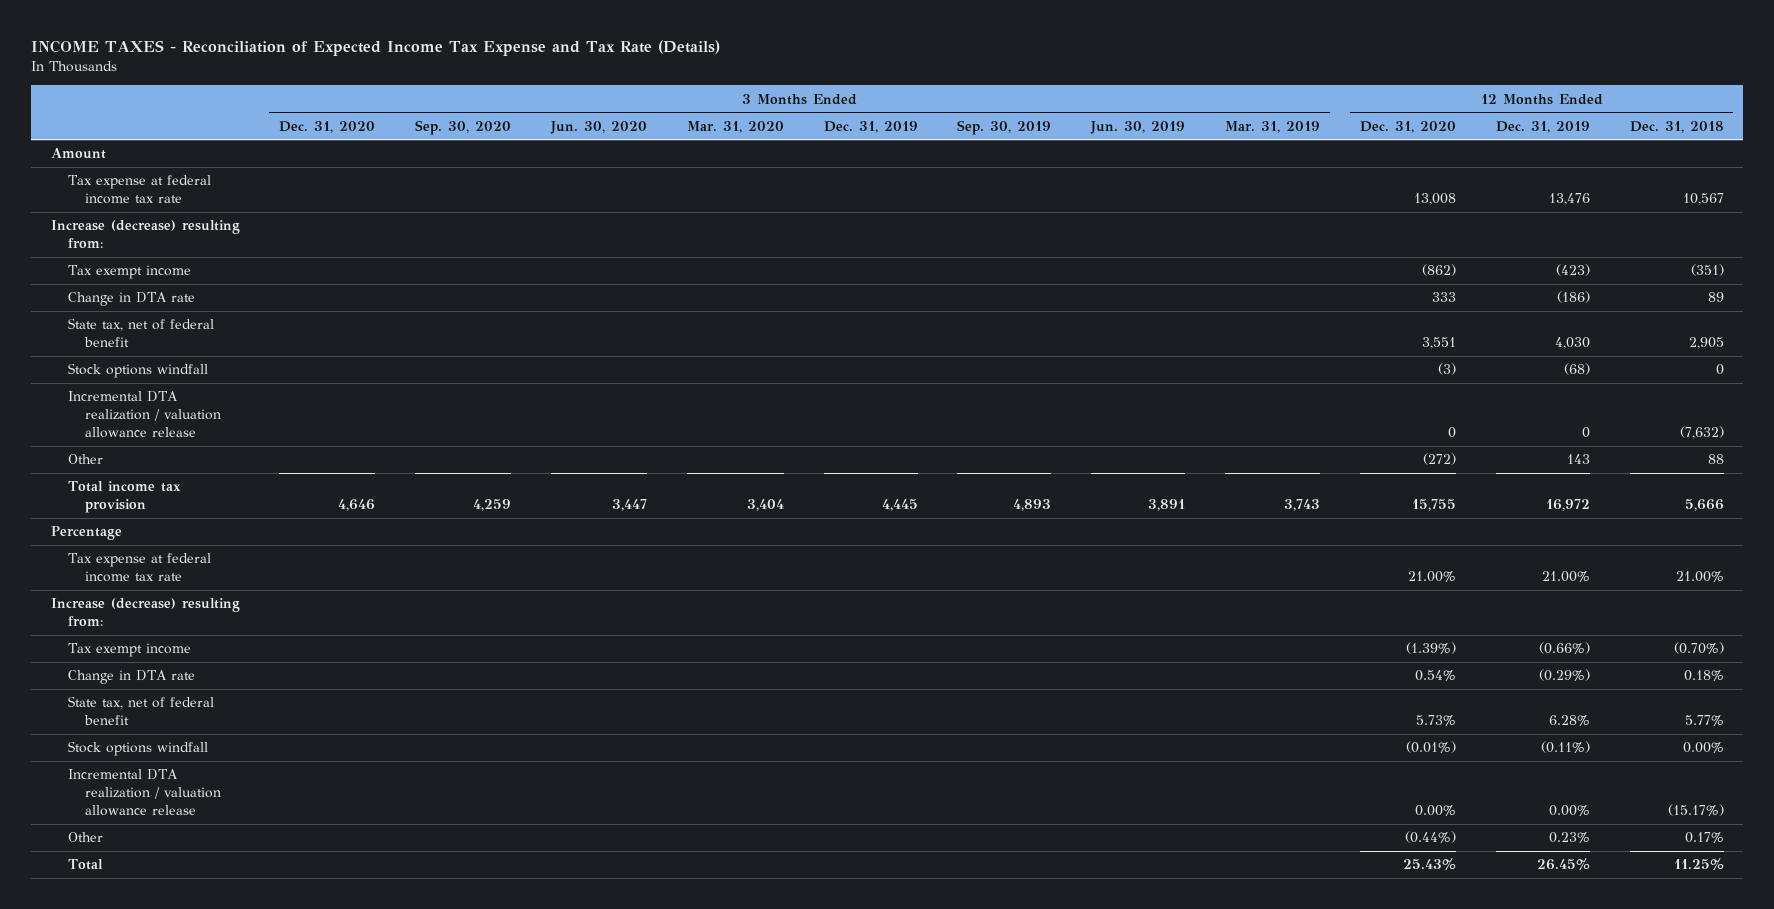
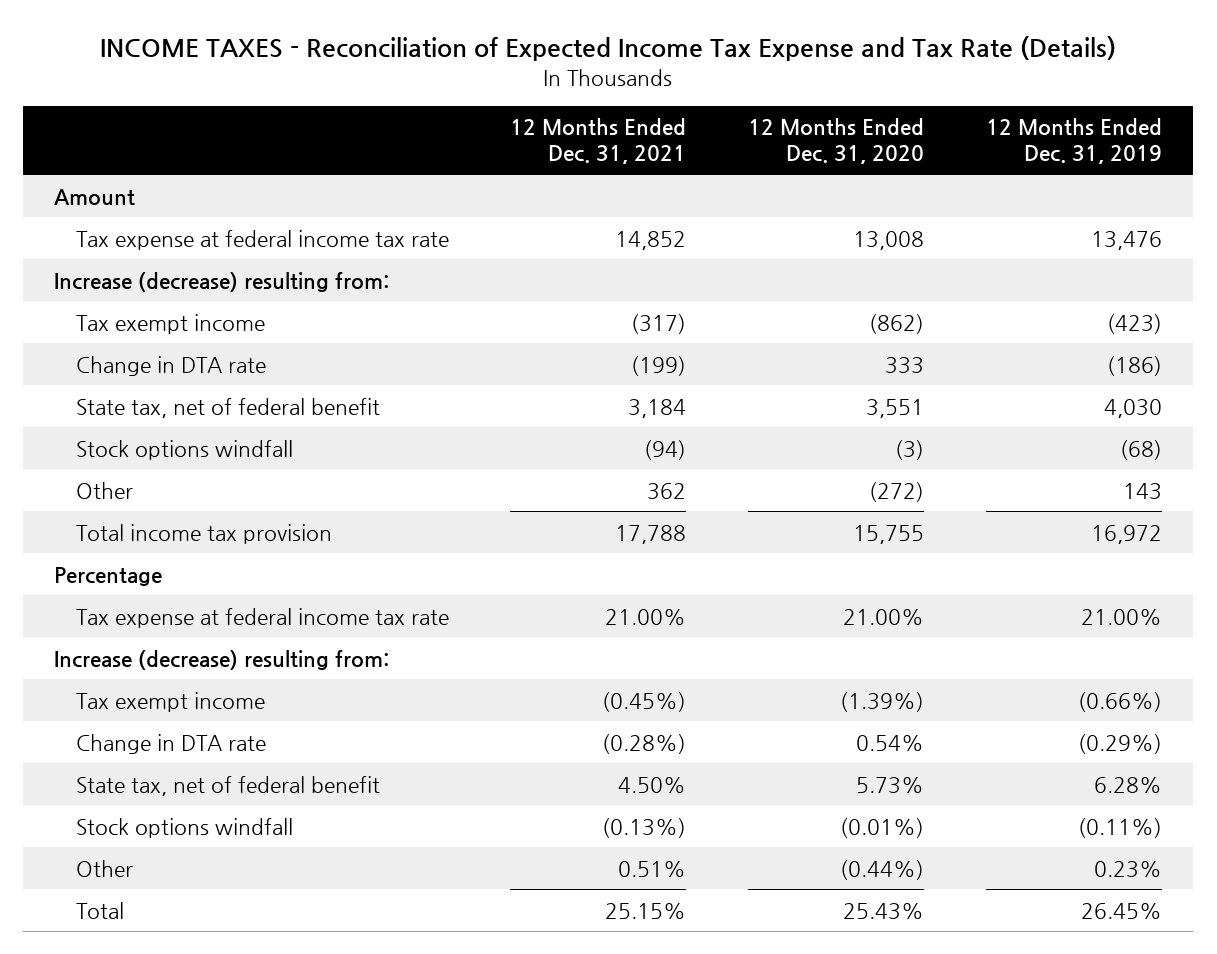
- | 3 Months Ended Dec. 31, 2020 | 3 Months Ended Sep. 30, 2020 | 3 Months Ended Jun. 30, 2020 | 3 Months Ended Mar. 31, 2020 | 3 Months Ended Dec. 31, 2019 | 3 Months Ended Sep. 30, 2019 | 3 Months Ended Jun. 30, 2019 | 3 Months Ended Mar. 31, 2019 | 12 Months Ended Dec. 31, 2020 | 12 Months Ended Dec. 31, 2019 | 12 Months Ended Dec. 31, 2018
+ | 12 Months Ended Dec. 31, 2021 | 12 Months Ended Dec. 31, 2020 | 12 Months Ended Dec. 31, 2019
- Incremental DTA realization / valuation allowance release | | | | | | | | | 0 | 0 | (7,632)
- Incremental DTA realization / valuation allowance release | | | | | | | | | 0.00% | 0.00% | (15.17%)

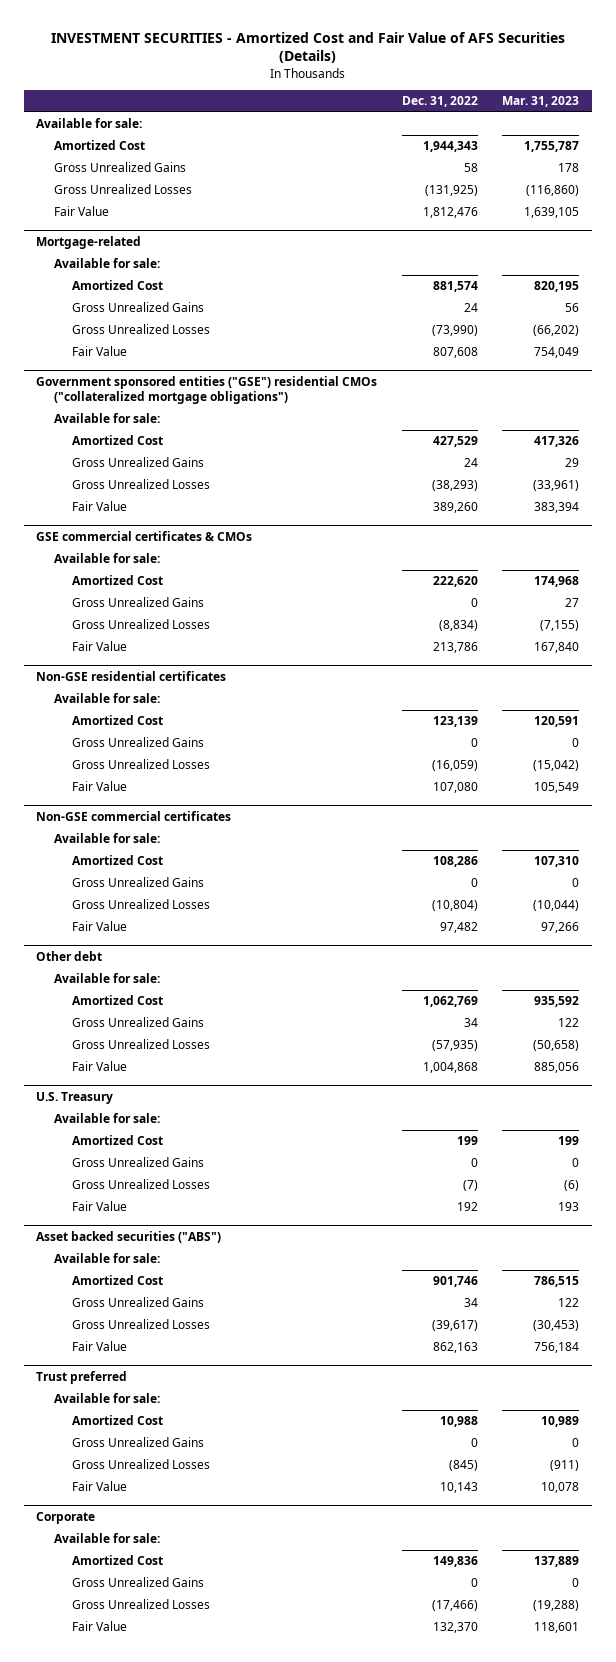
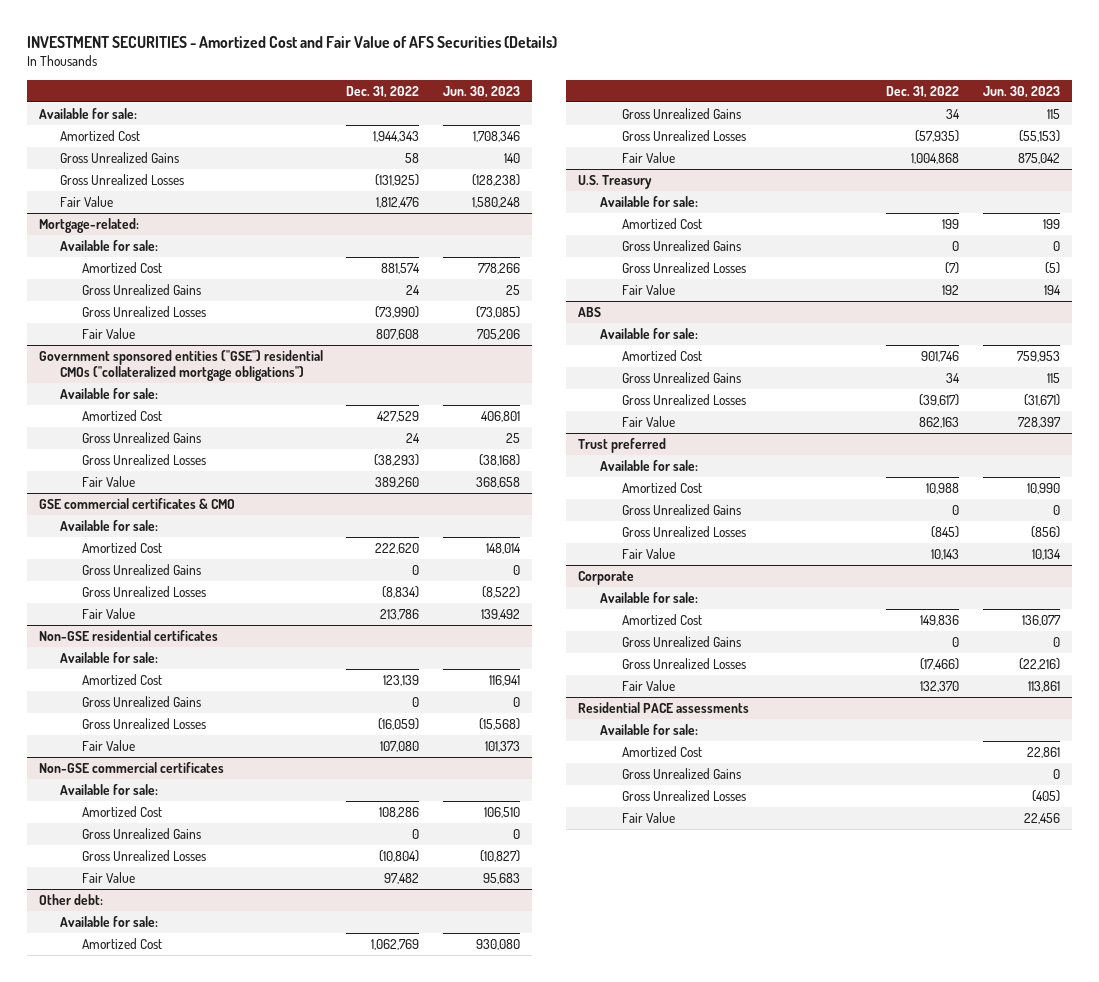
- | Dec. 31, 2022 | Mar. 31, 2023
+ | Dec. 31, 2022 | Jun. 30, 2023
- Mortgage-related
+ Mortgage-related:
- GSE commercial certificates & CMOs
+ GSE commercial certificates & CMO
- Other debt
+ Other debt:
- Asset backed securities ("ABS")
+ ABS
+ Residential PACE assessments
+ Available for sale:
+ Amortized Cost | | 22,861
+ Gross Unrealized Gains | | 0
+ Gross Unrealized Losses | | (405)
+ Fair Value | | 22,456

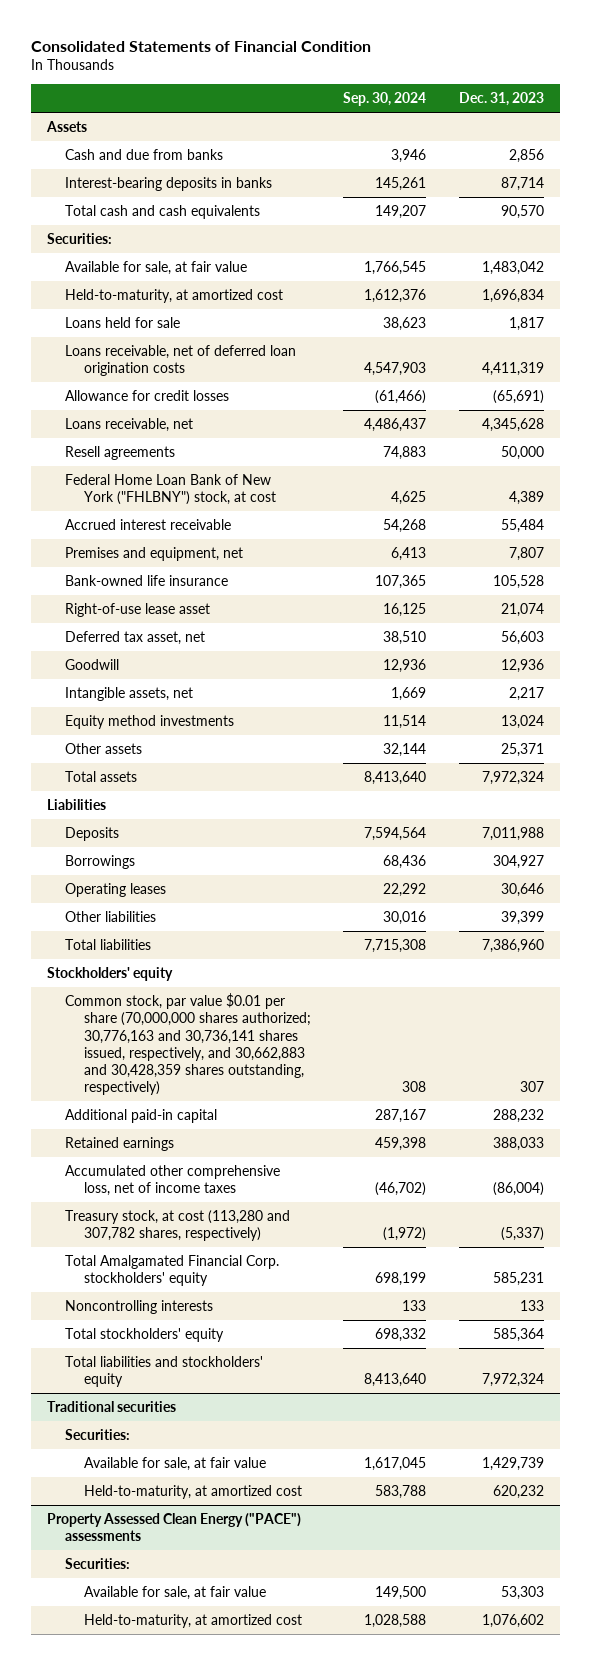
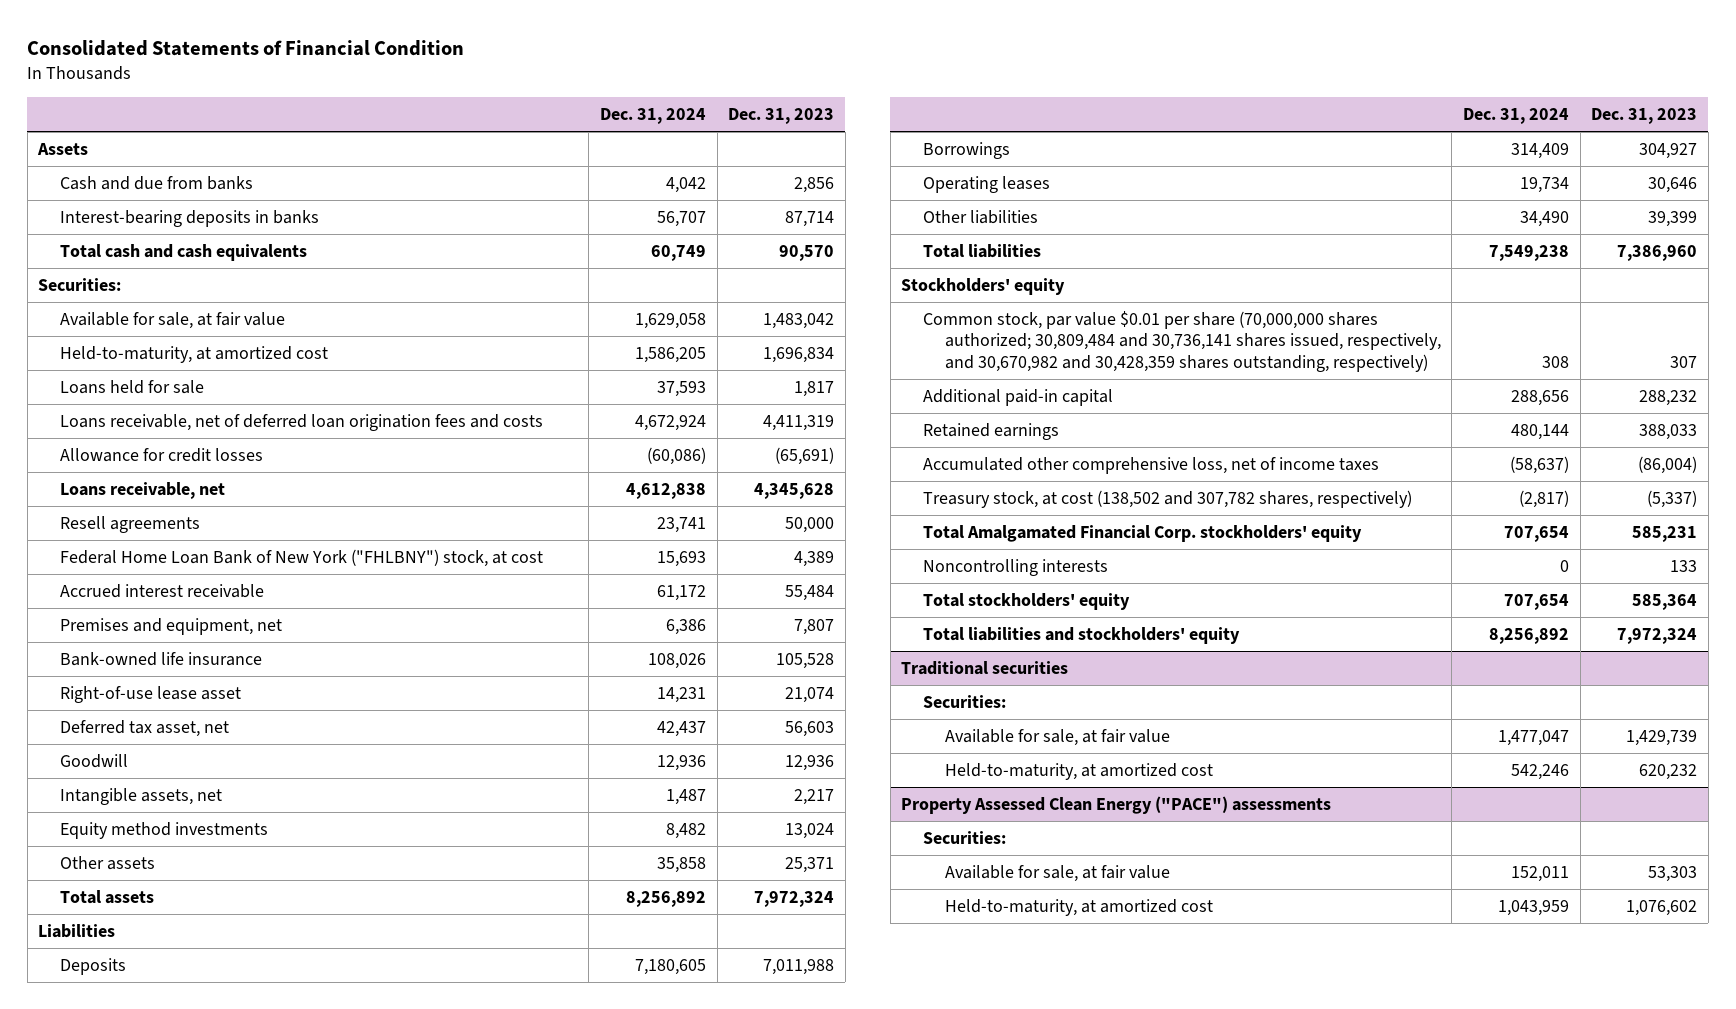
- | Sep. 30, 2024 | Dec. 31, 2023
+ | Dec. 31, 2024 | Dec. 31, 2023
- Loans receivable, net of deferred loan origination costs | 4,547,903 | 4,411,319
+ Loans receivable, net of deferred loan origination fees and costs | 4,672,924 | 4,411,319
- Common stock, par value $0.01 per share (70,000,000 shares authorized; 30,776,163 and 30,736,141 shares issued, respectively, and 30,662,883 and 30,428,359 shares outstanding, respectively) | 308 | 307
+ Common stock, par value $0.01 per share (70,000,000 shares authorized; 30,809,484 and 30,736,141 shares issued, respectively, and 30,670,982 and 30,428,359 shares outstanding, respectively) | 308 | 307
- Treasury stock, at cost (113,280 and 307,782 shares, respectively) | (1,972) | (5,337)
+ Treasury stock, at cost (138,502 and 307,782 shares, respectively) | (2,817) | (5,337)

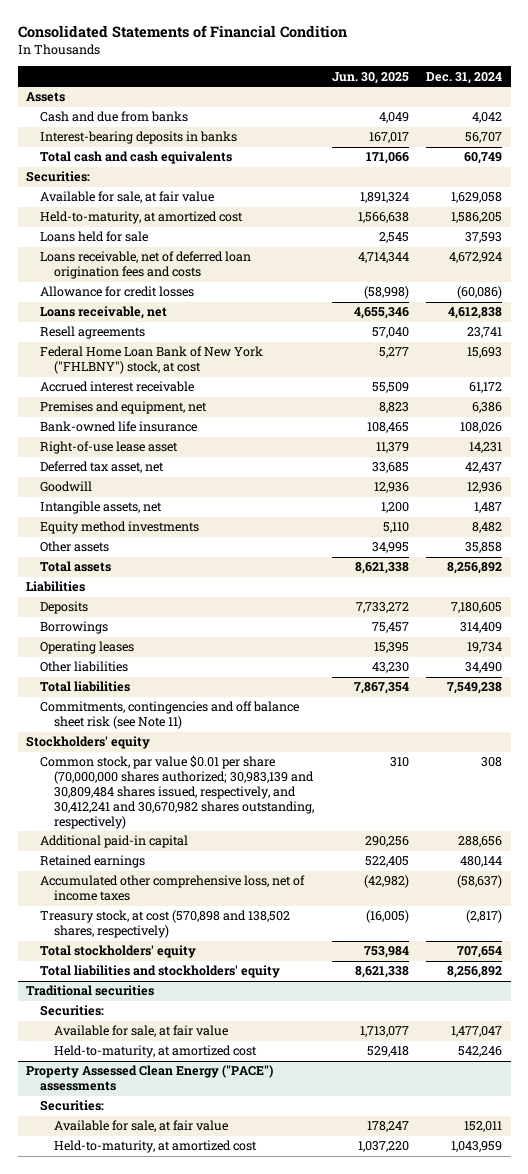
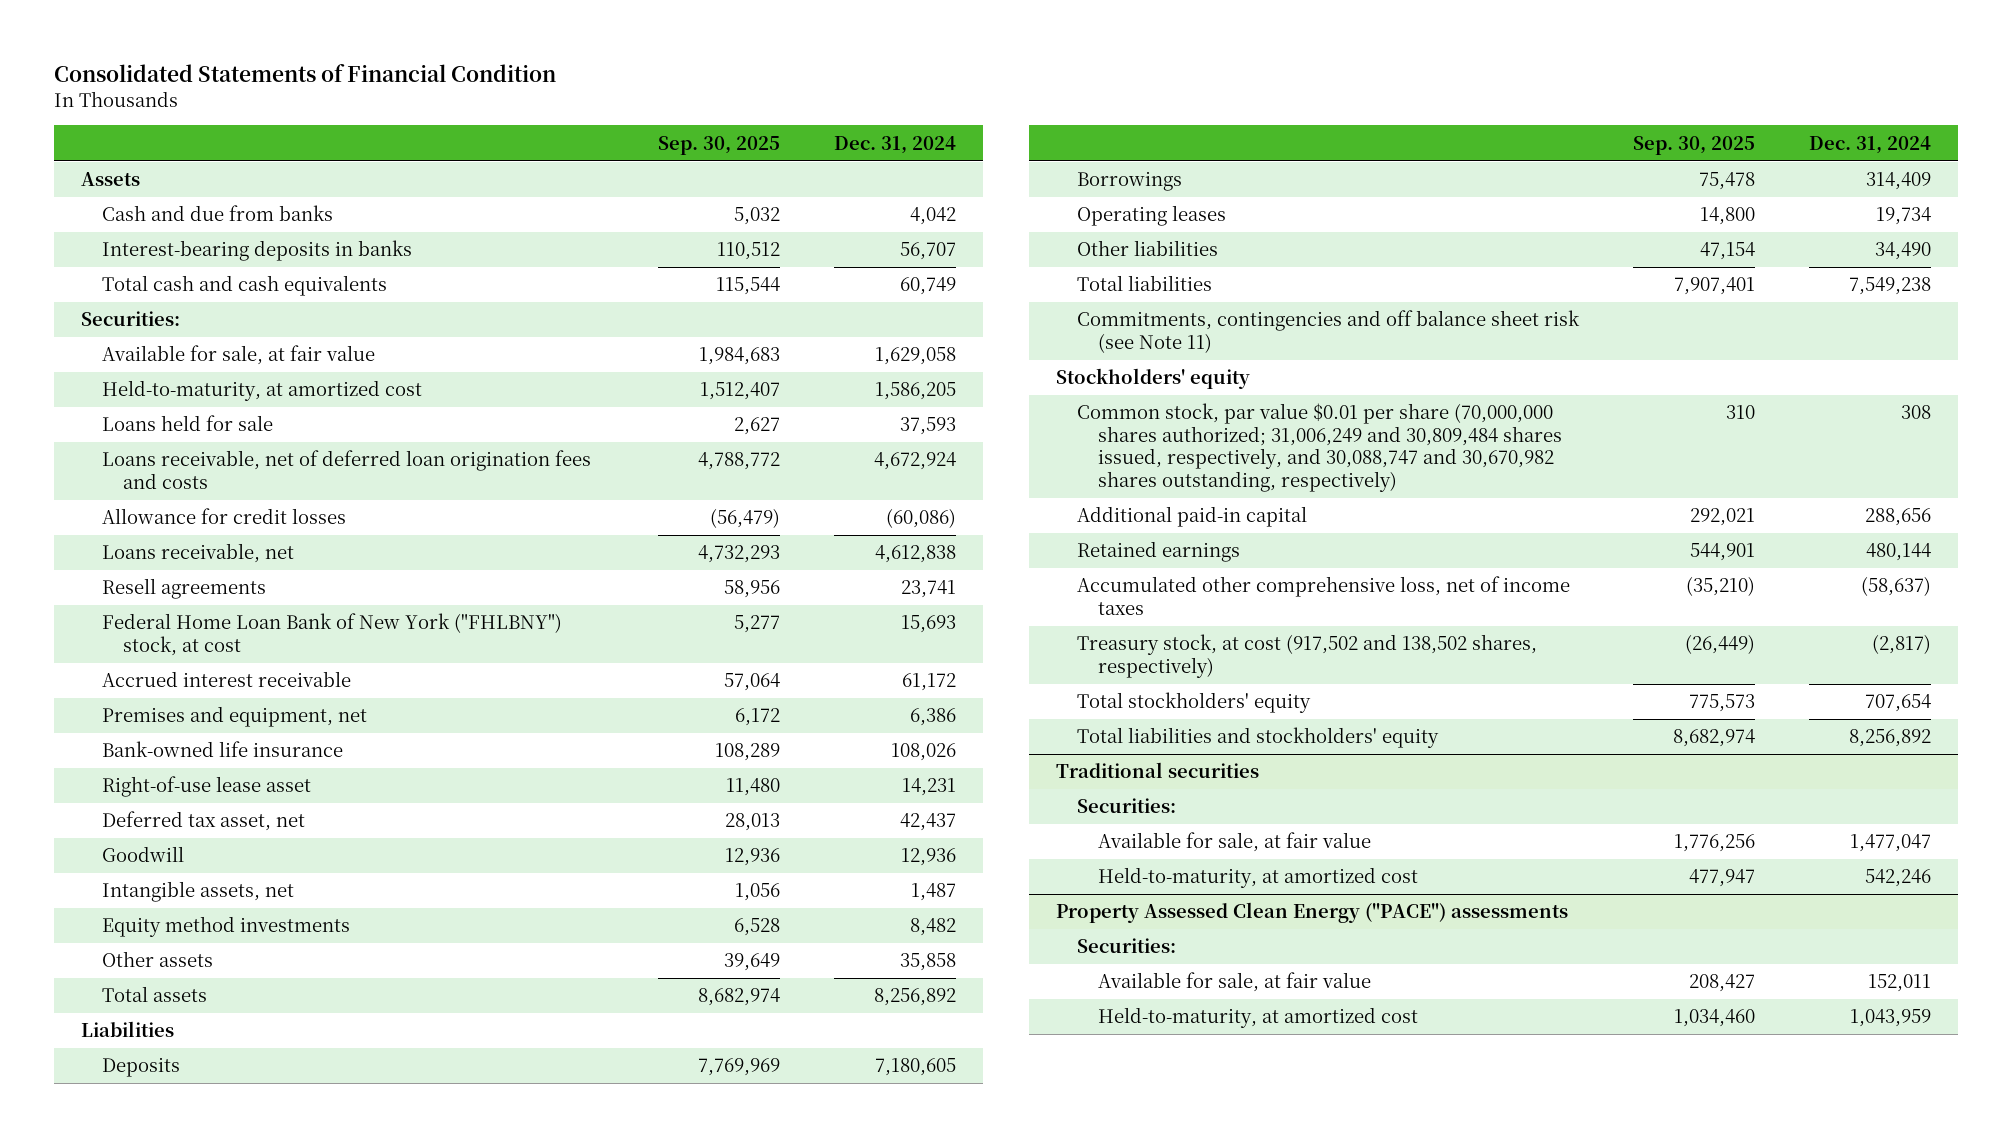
- | Jun. 30, 2025 | Dec. 31, 2024
+ | Sep. 30, 2025 | Dec. 31, 2024
- Common stock, par value $0.01 per share (70,000,000 shares authorized; 30,983,139 and 30,809,484 shares issued, respectively, and 30,412,241 and 30,670,982 shares outstanding, respectively) | 310 | 308
+ Common stock, par value $0.01 per share (70,000,000 shares authorized; 31,006,249 and 30,809,484 shares issued, respectively, and 30,088,747 and 30,670,982 shares outstanding, respectively) | 310 | 308
- Treasury stock, at cost (570,898 and 138,502 shares, respectively) | (16,005) | (2,817)
+ Treasury stock, at cost (917,502 and 138,502 shares, respectively) | (26,449) | (2,817)

